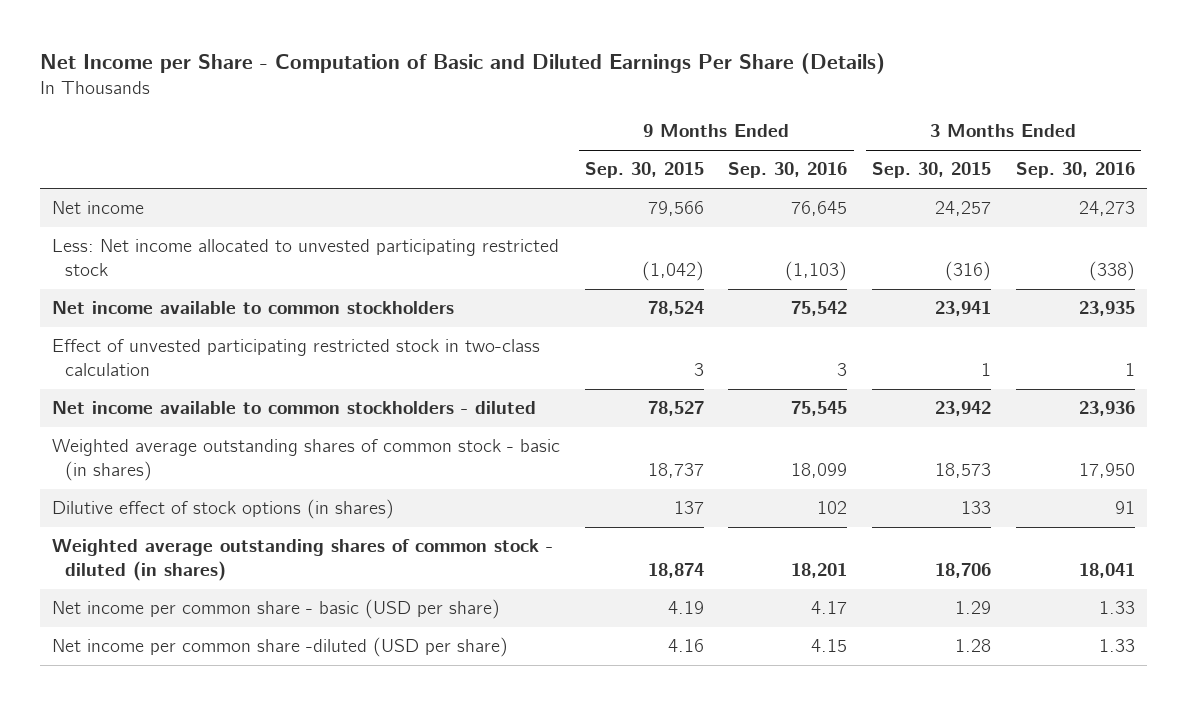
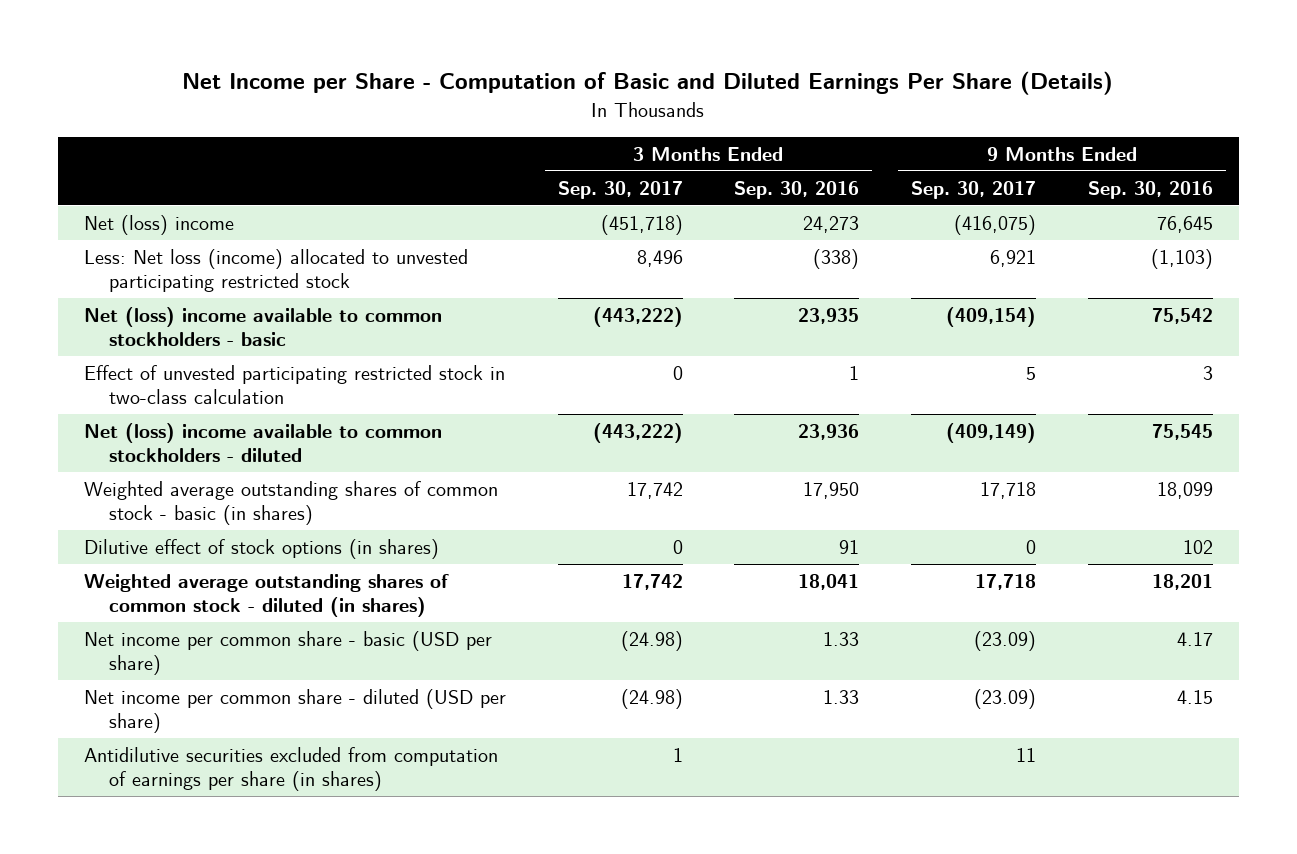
- | 9 Months Ended Sep. 30, 2015 | 9 Months Ended Sep. 30, 2016 | 3 Months Ended Sep. 30, 2015 | 3 Months Ended Sep. 30, 2016
+ | 3 Months Ended Sep. 30, 2017 | 3 Months Ended Sep. 30, 2016 | 9 Months Ended Sep. 30, 2017 | 9 Months Ended Sep. 30, 2016
- Net income | 79,566 | 76,645 | 24,257 | 24,273
- Less: Net income allocated to unvested participating restricted stock | (1,042) | (1,103) | (316) | (338)
- Net income available to common stockholders | 78,524 | 75,542 | 23,941 | 23,935
+ Net (loss) income | (451,718) | 24,273 | (416,075) | 76,645
+ Less: Net loss (income) allocated to unvested participating restricted stock | 8,496 | (338) | 6,921 | (1,103)
+ Net (loss) income available to common stockholders - basic | (443,222) | 23,935 | (409,154) | 75,542
- Net income available to common stockholders - diluted | 78,527 | 75,545 | 23,942 | 23,936
+ Net (loss) income available to common stockholders - diluted | (443,222) | 23,936 | (409,149) | 75,545
- Net income per common share -diluted (USD per share) | 4.16 | 4.15 | 1.28 | 1.33
+ Net income per common share - diluted (USD per share) | (24.98) | 1.33 | (23.09) | 4.15
+ Antidilutive securities excluded from computation of earnings per share (in shares) | 1 | | 11 |

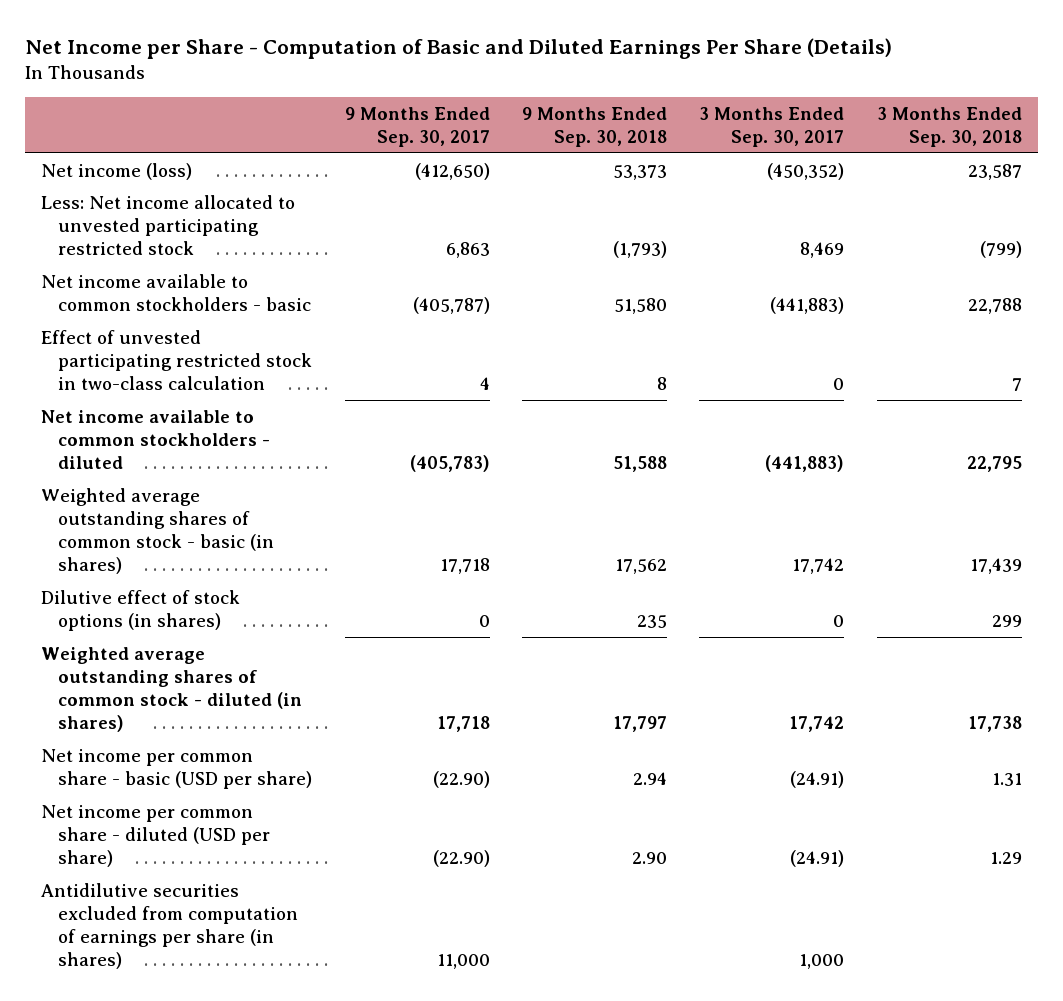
- | 3 Months Ended Sep. 30, 2017 | 3 Months Ended Sep. 30, 2016 | 9 Months Ended Sep. 30, 2017 | 9 Months Ended Sep. 30, 2016
+ | 9 Months Ended Sep. 30, 2017 | 9 Months Ended Sep. 30, 2018 | 3 Months Ended Sep. 30, 2017 | 3 Months Ended Sep. 30, 2018
- Net (loss) income | (451,718) | 24,273 | (416,075) | 76,645
- Less: Net loss (income) allocated to unvested participating restricted stock | 8,496 | (338) | 6,921 | (1,103)
- Net (loss) income available to common stockholders - basic | (443,222) | 23,935 | (409,154) | 75,542
- Effect of unvested participating restricted stock in two-class calculation | 0 | 1 | 5 | 3
- Net (loss) income available to common stockholders - diluted | (443,222) | 23,936 | (409,149) | 75,545
+ Net income (loss) | (412,650) | 53,373 | (450,352) | 23,587
+ Less: Net income allocated to unvested participating restricted stock | 6,863 | (1,793) | 8,469 | (799)
+ Net income available to common stockholders - basic | (405,787) | 51,580 | (441,883) | 22,788
+ Effect of unvested participating restricted stock in two-class calculation | 4 | 8 | 0 | 7
+ Net income available to common stockholders - diluted | (405,783) | 51,588 | (441,883) | 22,795
- Net income per common share - basic (USD per share) | (24.98) | 1.33 | (23.09) | 4.17
- Net income per common share - diluted (USD per share) | (24.98) | 1.33 | (23.09) | 4.15
- Antidilutive securities excluded from computation of earnings per share (in shares) | 1 | | 11 |
+ Net income per common share - basic (USD per share) | (22.90) | 2.94 | (24.91) | 1.31
+ Net income per common share - diluted (USD per share) | (22.90) | 2.90 | (24.91) | 1.29
+ Antidilutive securities excluded from computation of earnings per share (in shares) | 11,000 | | 1,000 |

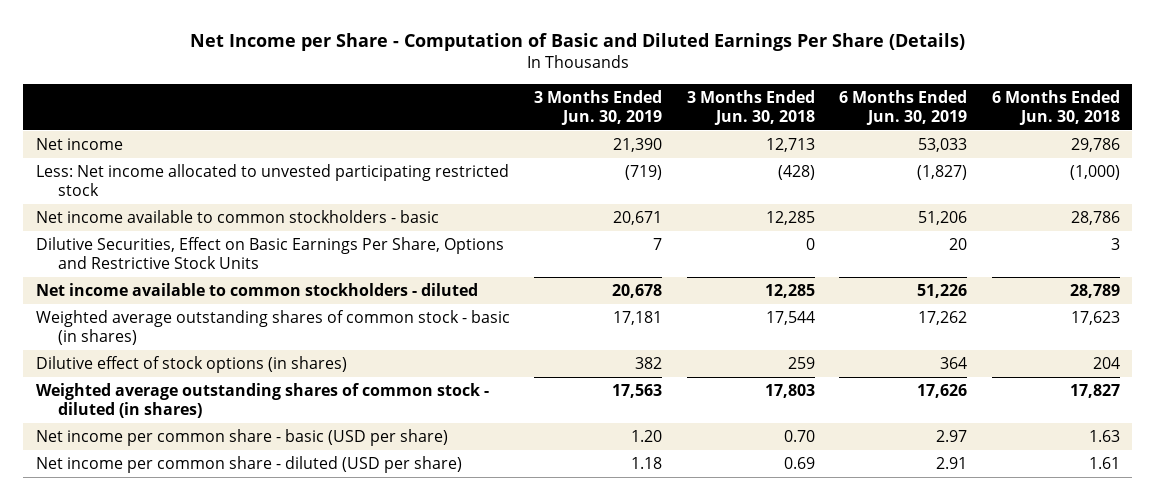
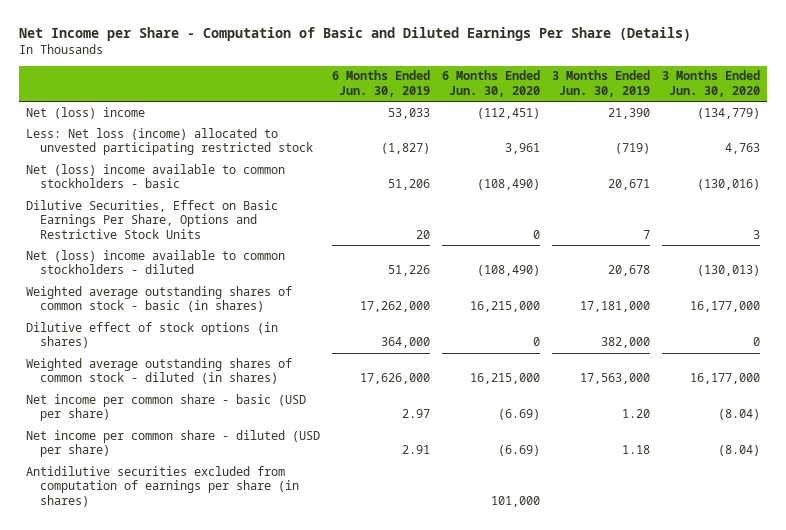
- | 3 Months Ended Jun. 30, 2019 | 3 Months Ended Jun. 30, 2018 | 6 Months Ended Jun. 30, 2019 | 6 Months Ended Jun. 30, 2018
+ | 6 Months Ended Jun. 30, 2019 | 6 Months Ended Jun. 30, 2020 | 3 Months Ended Jun. 30, 2019 | 3 Months Ended Jun. 30, 2020
- Net income | 21,390 | 12,713 | 53,033 | 29,786
- Less: Net income allocated to unvested participating restricted stock | (719) | (428) | (1,827) | (1,000)
- Net income available to common stockholders - basic | 20,671 | 12,285 | 51,206 | 28,786
+ Net (loss) income | 53,033 | (112,451) | 21,390 | (134,779)
+ Less: Net loss (income) allocated to unvested participating restricted stock | (1,827) | 3,961 | (719) | 4,763
+ Net (loss) income available to common stockholders - basic | 51,206 | (108,490) | 20,671 | (130,016)
- Net income available to common stockholders - diluted | 20,678 | 12,285 | 51,226 | 28,789
- Weighted average outstanding shares of common stock - basic (in shares) | 17,181 | 17,544 | 17,262 | 17,623
- Dilutive effect of stock options (in shares) | 382 | 259 | 364 | 204
- Weighted average outstanding shares of common stock - diluted (in shares) | 17,563 | 17,803 | 17,626 | 17,827
+ Net (loss) income available to common stockholders - diluted | 51,226 | (108,490) | 20,678 | (130,013)
+ Weighted average outstanding shares of common stock - basic (in shares) | 17,262,000 | 16,215,000 | 17,181,000 | 16,177,000
+ Dilutive effect of stock options (in shares) | 364,000 | 0 | 382,000 | 0
+ Weighted average outstanding shares of common stock - diluted (in shares) | 17,626,000 | 16,215,000 | 17,563,000 | 16,177,000
+ Antidilutive securities excluded from computation of earnings per share (in shares) | | 101,000 | |

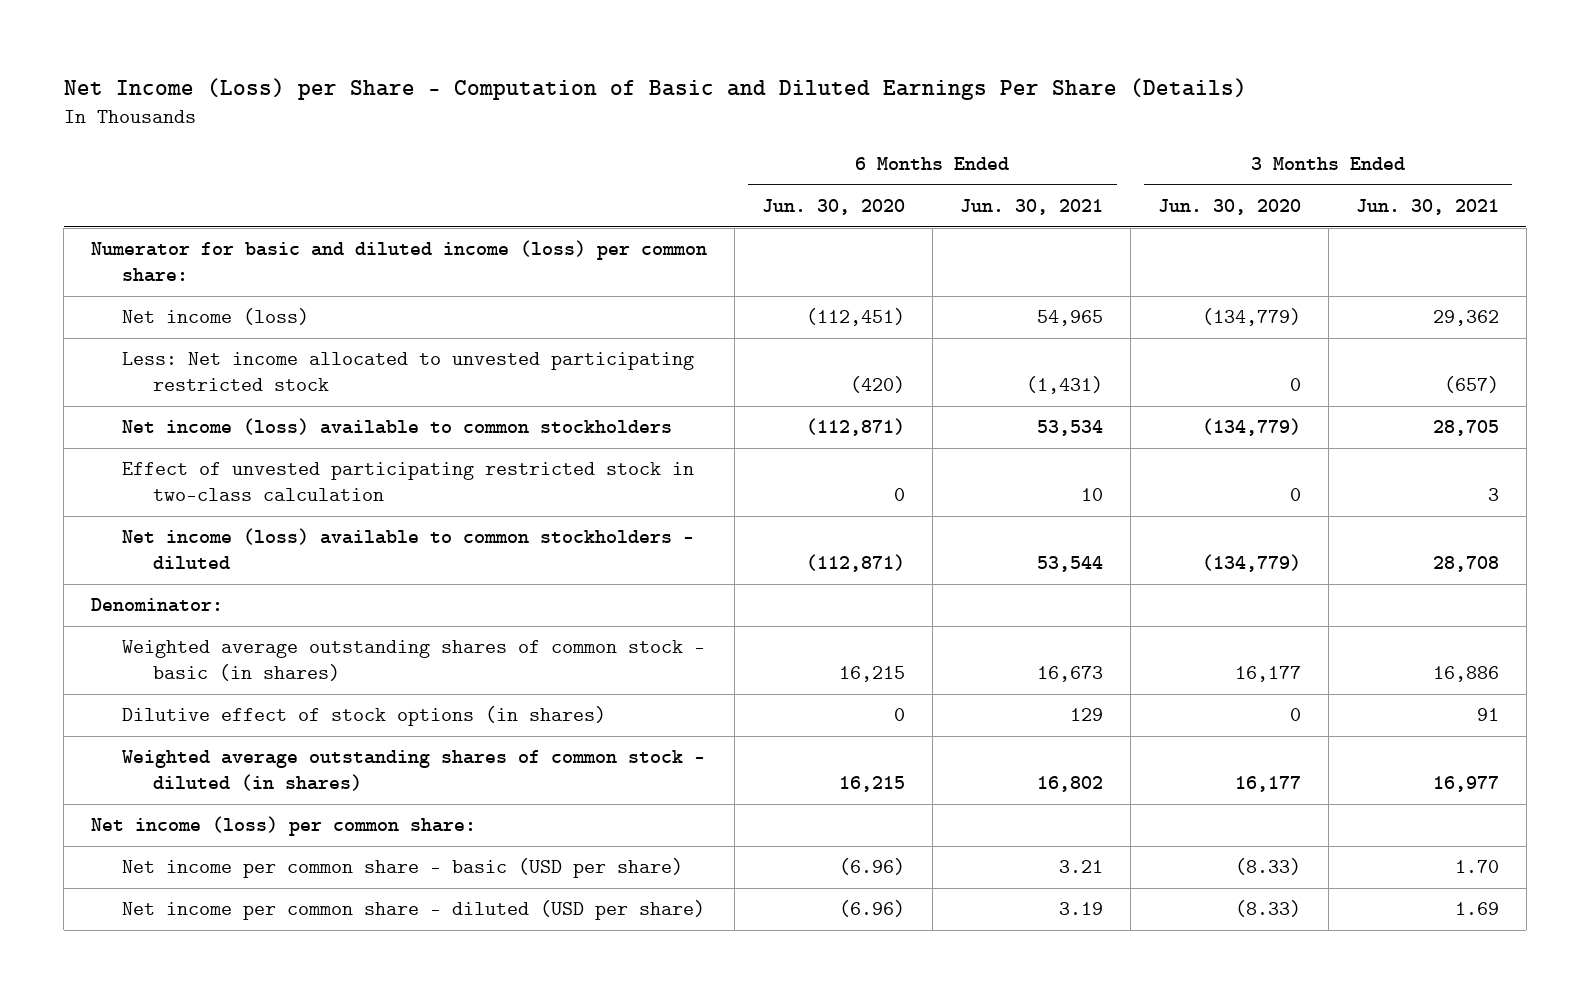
- Net Income per Share - Computation of Basic and Diluted Earnings Per Share (Details)
+ Net Income (Loss) per Share - Computation of Basic and Diluted Earnings Per Share (Details)
- | 6 Months Ended Jun. 30, 2019 | 6 Months Ended Jun. 30, 2020 | 3 Months Ended Jun. 30, 2019 | 3 Months Ended Jun. 30, 2020
+ | 6 Months Ended Jun. 30, 2020 | 6 Months Ended Jun. 30, 2021 | 3 Months Ended Jun. 30, 2020 | 3 Months Ended Jun. 30, 2021
- Net (loss) income | 53,033 | (112,451) | 21,390 | (134,779)
- Less: Net loss (income) allocated to unvested participating restricted stock | (1,827) | 3,961 | (719) | 4,763
- Net (loss) income available to common stockholders - basic | 51,206 | (108,490) | 20,671 | (130,016)
- Dilutive Securities, Effect on Basic Earnings Per Share, Options and Restrictive Stock Units | 20 | 0 | 7 | 3
- Net (loss) income available to common stockholders - diluted | 51,226 | (108,490) | 20,678 | (130,013)
- Weighted average outstanding shares of common stock - basic (in shares) | 17,262,000 | 16,215,000 | 17,181,000 | 16,177,000
+ Numerator for basic and diluted income (loss) per common share:
+ Net income (loss) | (112,451) | 54,965 | (134,779) | 29,362
+ Less: Net income allocated to unvested participating restricted stock | (420) | (1,431) | 0 | (657)
+ Net income (loss) available to common stockholders | (112,871) | 53,534 | (134,779) | 28,705
+ Effect of unvested participating restricted stock in two-class calculation | 0 | 10 | 0 | 3
+ Net income (loss) available to common stockholders - diluted | (112,871) | 53,544 | (134,779) | 28,708
+ Denominator:
+ Weighted average outstanding shares of common stock - basic (in shares) | 16,215 | 16,673 | 16,177 | 16,886
- Weighted average outstanding shares of common stock - diluted (in shares) | 17,626,000 | 16,215,000 | 17,563,000 | 16,177,000
- Net income per common share - basic (USD per share) | 2.97 | (6.69) | 1.20 | (8.04)
- Net income per common share - diluted (USD per share) | 2.91 | (6.69) | 1.18 | (8.04)
- Antidilutive securities excluded from computation of earnings per share (in shares) | | 101,000 | |
+ Weighted average outstanding shares of common stock - diluted (in shares) | 16,215 | 16,802 | 16,177 | 16,977
+ Net income (loss) per common share:
+ Net income per common share - basic (USD per share) | (6.96) | 3.21 | (8.33) | 1.70
+ Net income per common share - diluted (USD per share) | (6.96) | 3.19 | (8.33) | 1.69

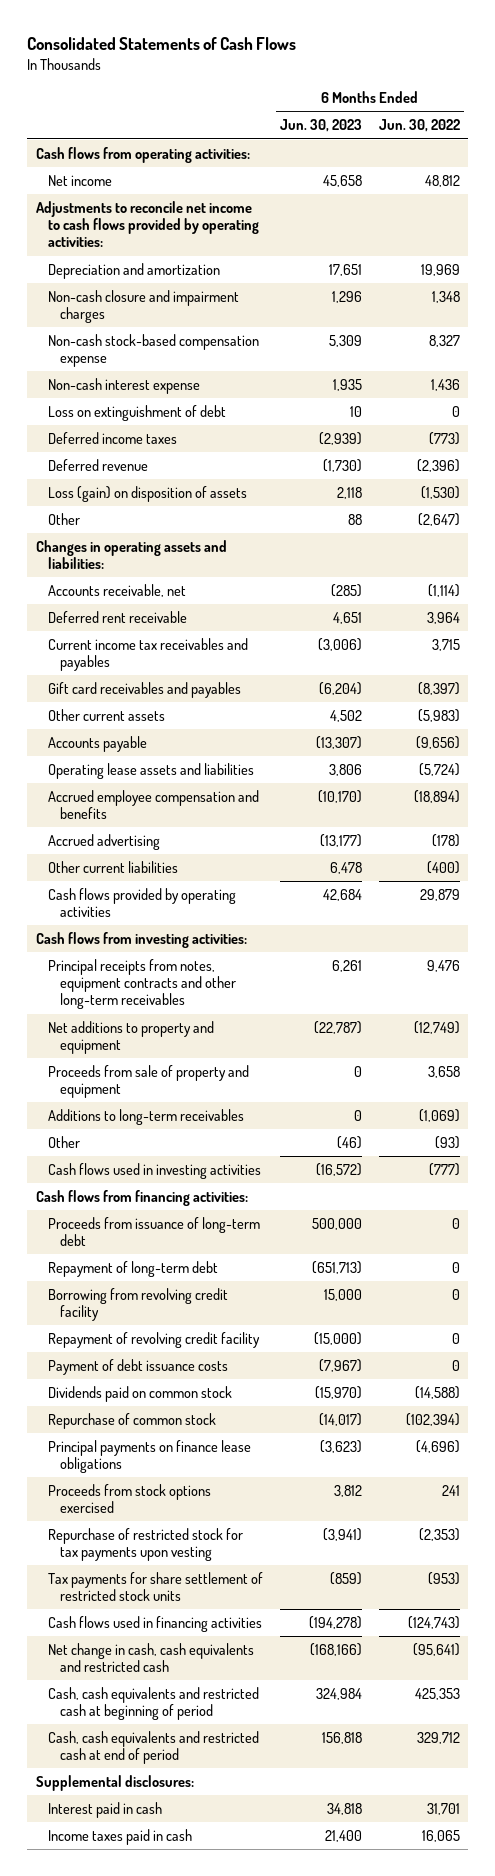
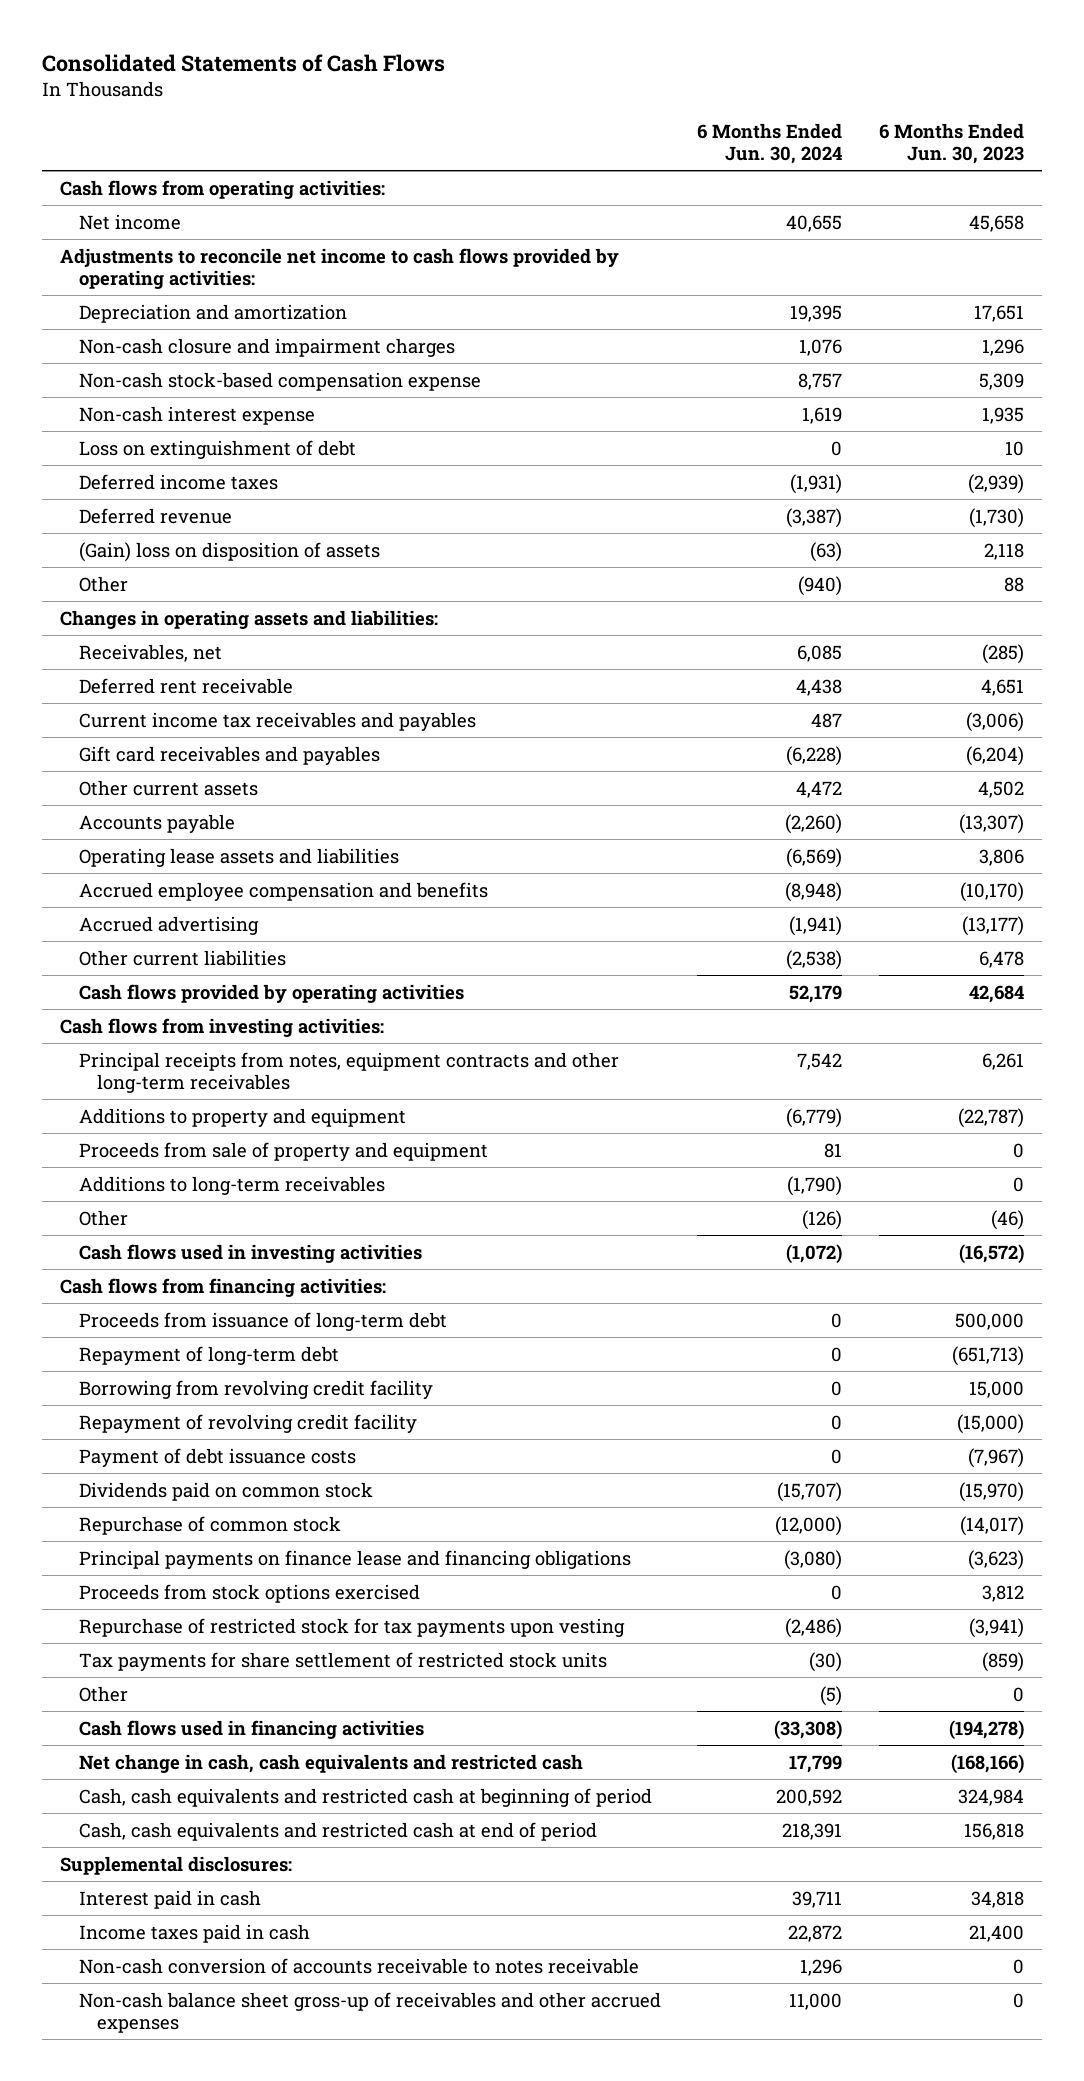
- | 6 Months Ended Jun. 30, 2023 | 6 Months Ended Jun. 30, 2022
+ | 6 Months Ended Jun. 30, 2024 | 6 Months Ended Jun. 30, 2023
- Loss (gain) on disposition of assets | 2,118 | (1,530)
+ (Gain) loss on disposition of assets | (63) | 2,118
- Accounts receivable, net | (285) | (1,114)
+ Receivables, net | 6,085 | (285)
- Net additions to property and equipment | (22,787) | (12,749)
+ Additions to property and equipment | (6,779) | (22,787)
- Principal payments on finance lease obligations | (3,623) | (4,696)
+ Principal payments on finance lease and financing obligations | (3,080) | (3,623)
+ Other | (5) | 0
+ Non-cash conversion of accounts receivable to notes receivable | 1,296 | 0
+ Non-cash balance sheet gross-up of receivables and other accrued expenses | 11,000 | 0

